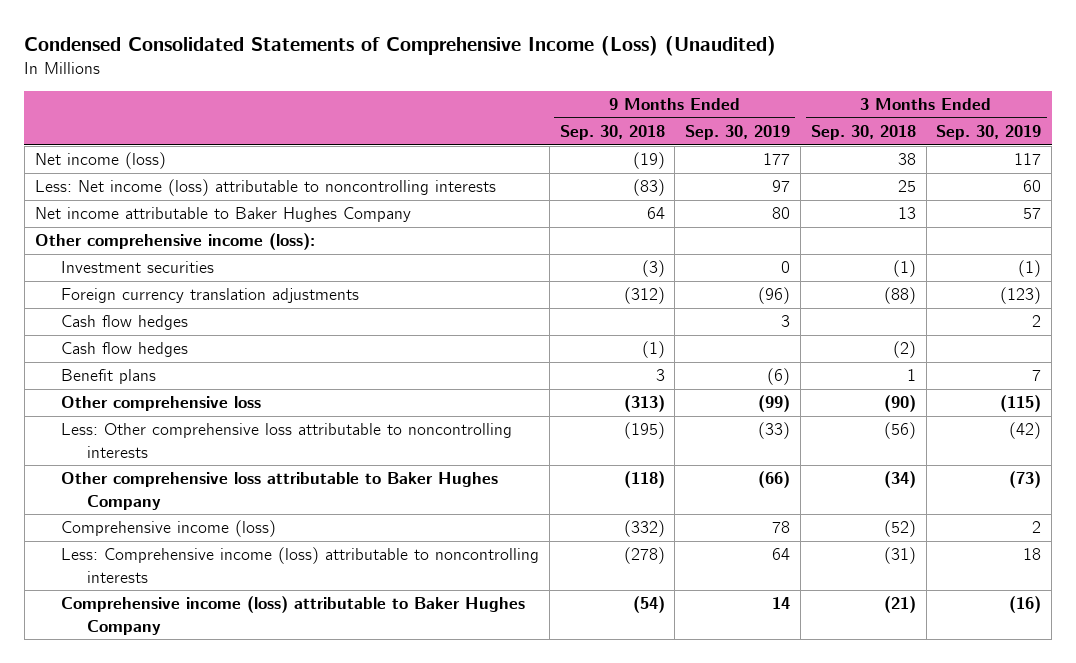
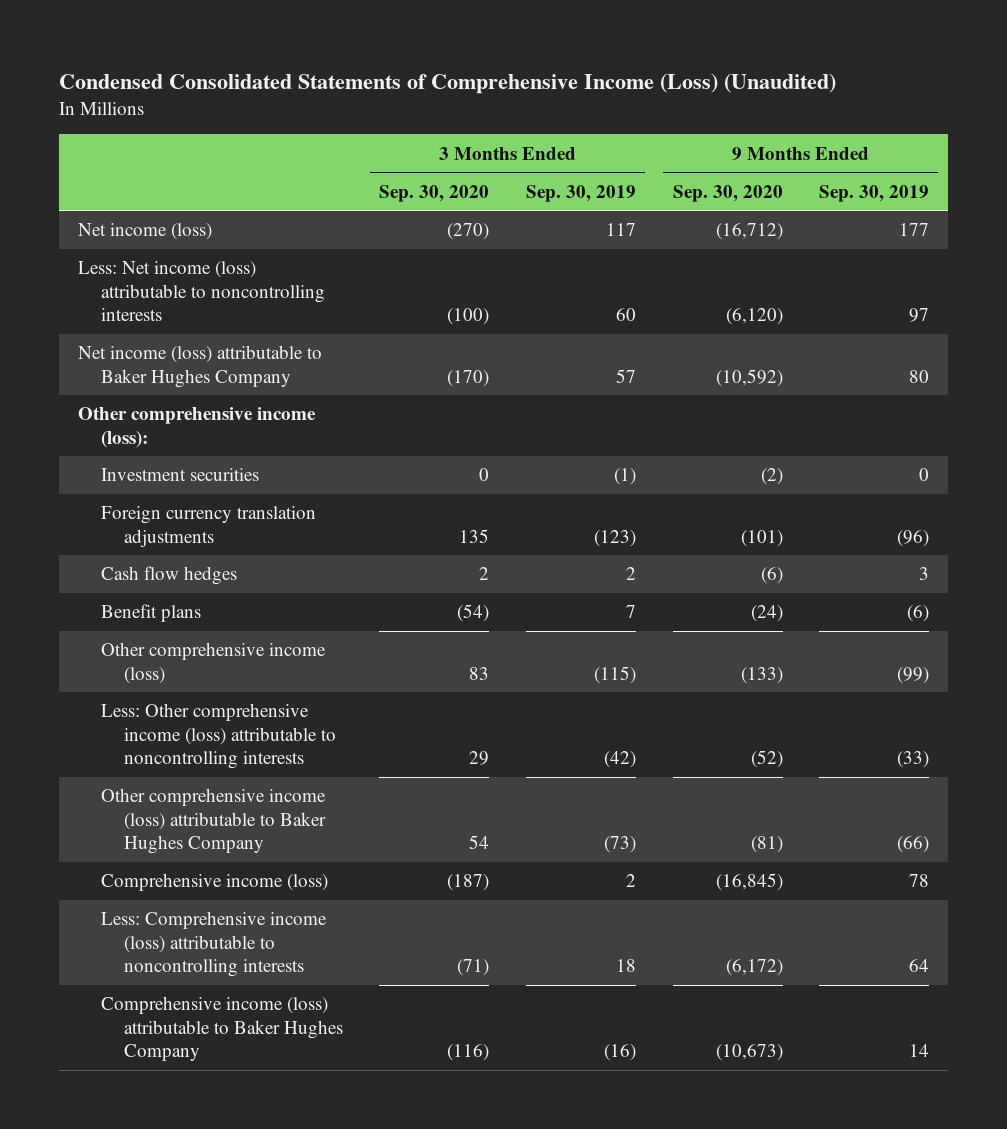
- | 9 Months Ended Sep. 30, 2018 | 9 Months Ended Sep. 30, 2019 | 3 Months Ended Sep. 30, 2018 | 3 Months Ended Sep. 30, 2019
+ | 3 Months Ended Sep. 30, 2020 | 3 Months Ended Sep. 30, 2019 | 9 Months Ended Sep. 30, 2020 | 9 Months Ended Sep. 30, 2019
- Net income attributable to Baker Hughes Company | 64 | 80 | 13 | 57
+ Net income (loss) attributable to Baker Hughes Company | (170) | 57 | (10,592) | 80
- Cash flow hedges | (1) | | (2) |
- Other comprehensive loss | (313) | (99) | (90) | (115)
- Less: Other comprehensive loss attributable to noncontrolling interests | (195) | (33) | (56) | (42)
- Other comprehensive loss attributable to Baker Hughes Company | (118) | (66) | (34) | (73)
+ Other comprehensive income (loss) | 83 | (115) | (133) | (99)
+ Less: Other comprehensive income (loss) attributable to noncontrolling interests | 29 | (42) | (52) | (33)
+ Other comprehensive income (loss) attributable to Baker Hughes Company | 54 | (73) | (81) | (66)

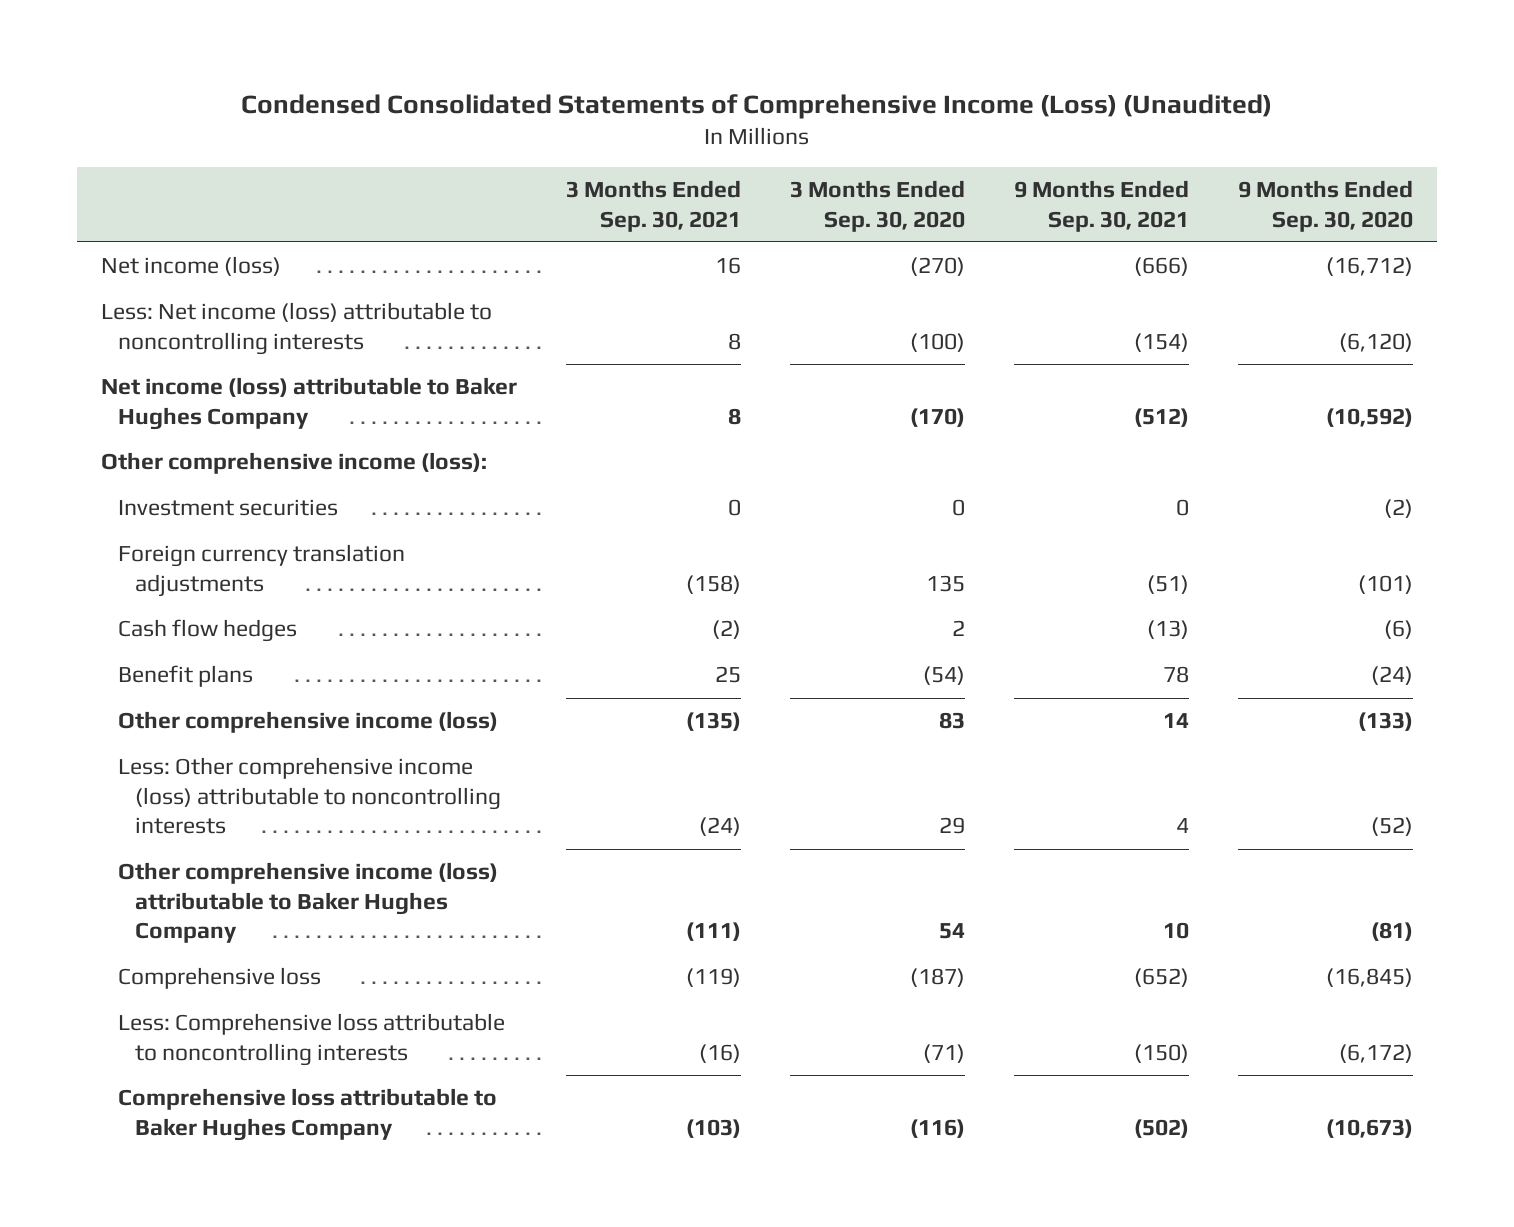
- | 3 Months Ended Sep. 30, 2020 | 3 Months Ended Sep. 30, 2019 | 9 Months Ended Sep. 30, 2020 | 9 Months Ended Sep. 30, 2019
+ | 3 Months Ended Sep. 30, 2021 | 3 Months Ended Sep. 30, 2020 | 9 Months Ended Sep. 30, 2021 | 9 Months Ended Sep. 30, 2020
- Comprehensive income (loss) | (187) | 2 | (16,845) | 78
- Less: Comprehensive income (loss) attributable to noncontrolling interests | (71) | 18 | (6,172) | 64
- Comprehensive income (loss) attributable to Baker Hughes Company | (116) | (16) | (10,673) | 14
+ Comprehensive loss | (119) | (187) | (652) | (16,845)
+ Less: Comprehensive loss attributable to noncontrolling interests | (16) | (71) | (150) | (6,172)
+ Comprehensive loss attributable to Baker Hughes Company | (103) | (116) | (502) | (10,673)

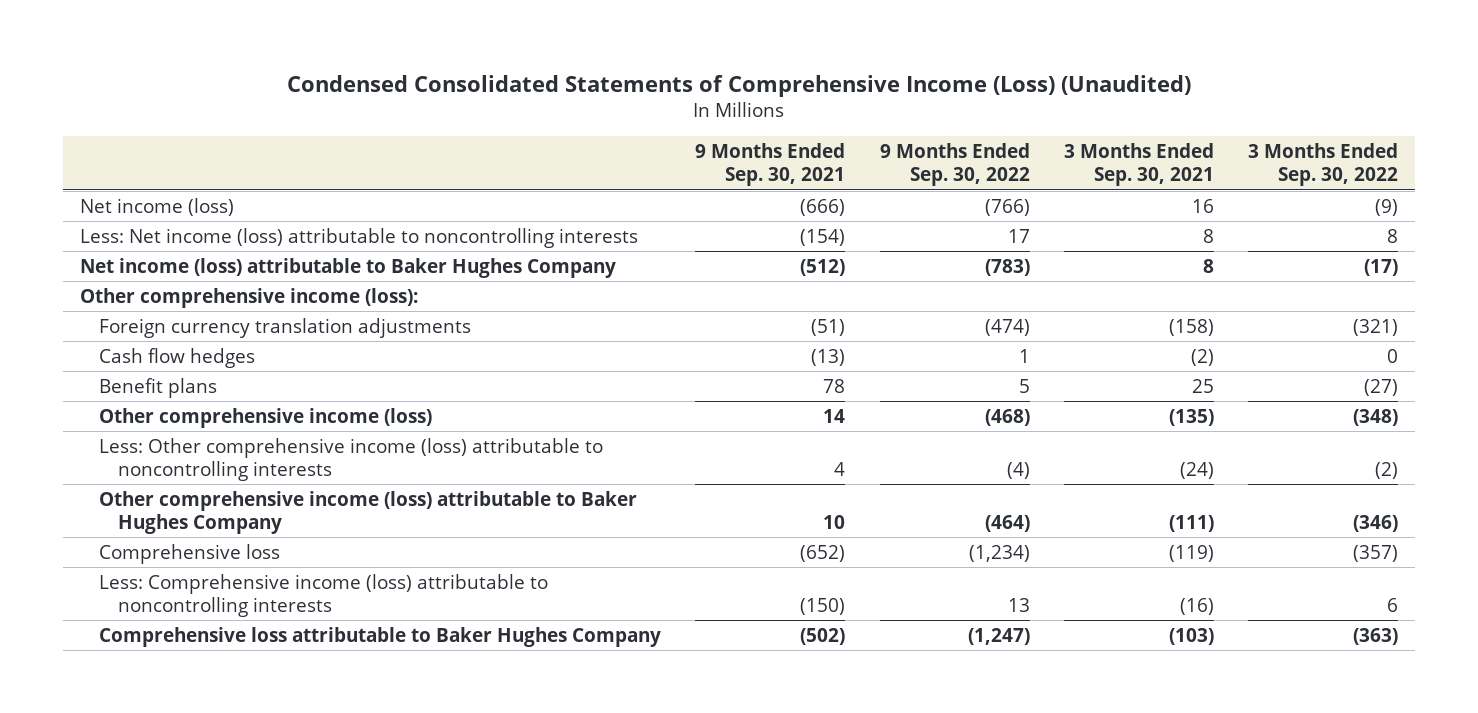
- | 3 Months Ended Sep. 30, 2021 | 3 Months Ended Sep. 30, 2020 | 9 Months Ended Sep. 30, 2021 | 9 Months Ended Sep. 30, 2020
+ | 9 Months Ended Sep. 30, 2021 | 9 Months Ended Sep. 30, 2022 | 3 Months Ended Sep. 30, 2021 | 3 Months Ended Sep. 30, 2022
- Investment securities | 0 | 0 | 0 | (2)
- Less: Comprehensive loss attributable to noncontrolling interests | (16) | (71) | (150) | (6,172)
+ Less: Comprehensive income (loss) attributable to noncontrolling interests | (150) | 13 | (16) | 6

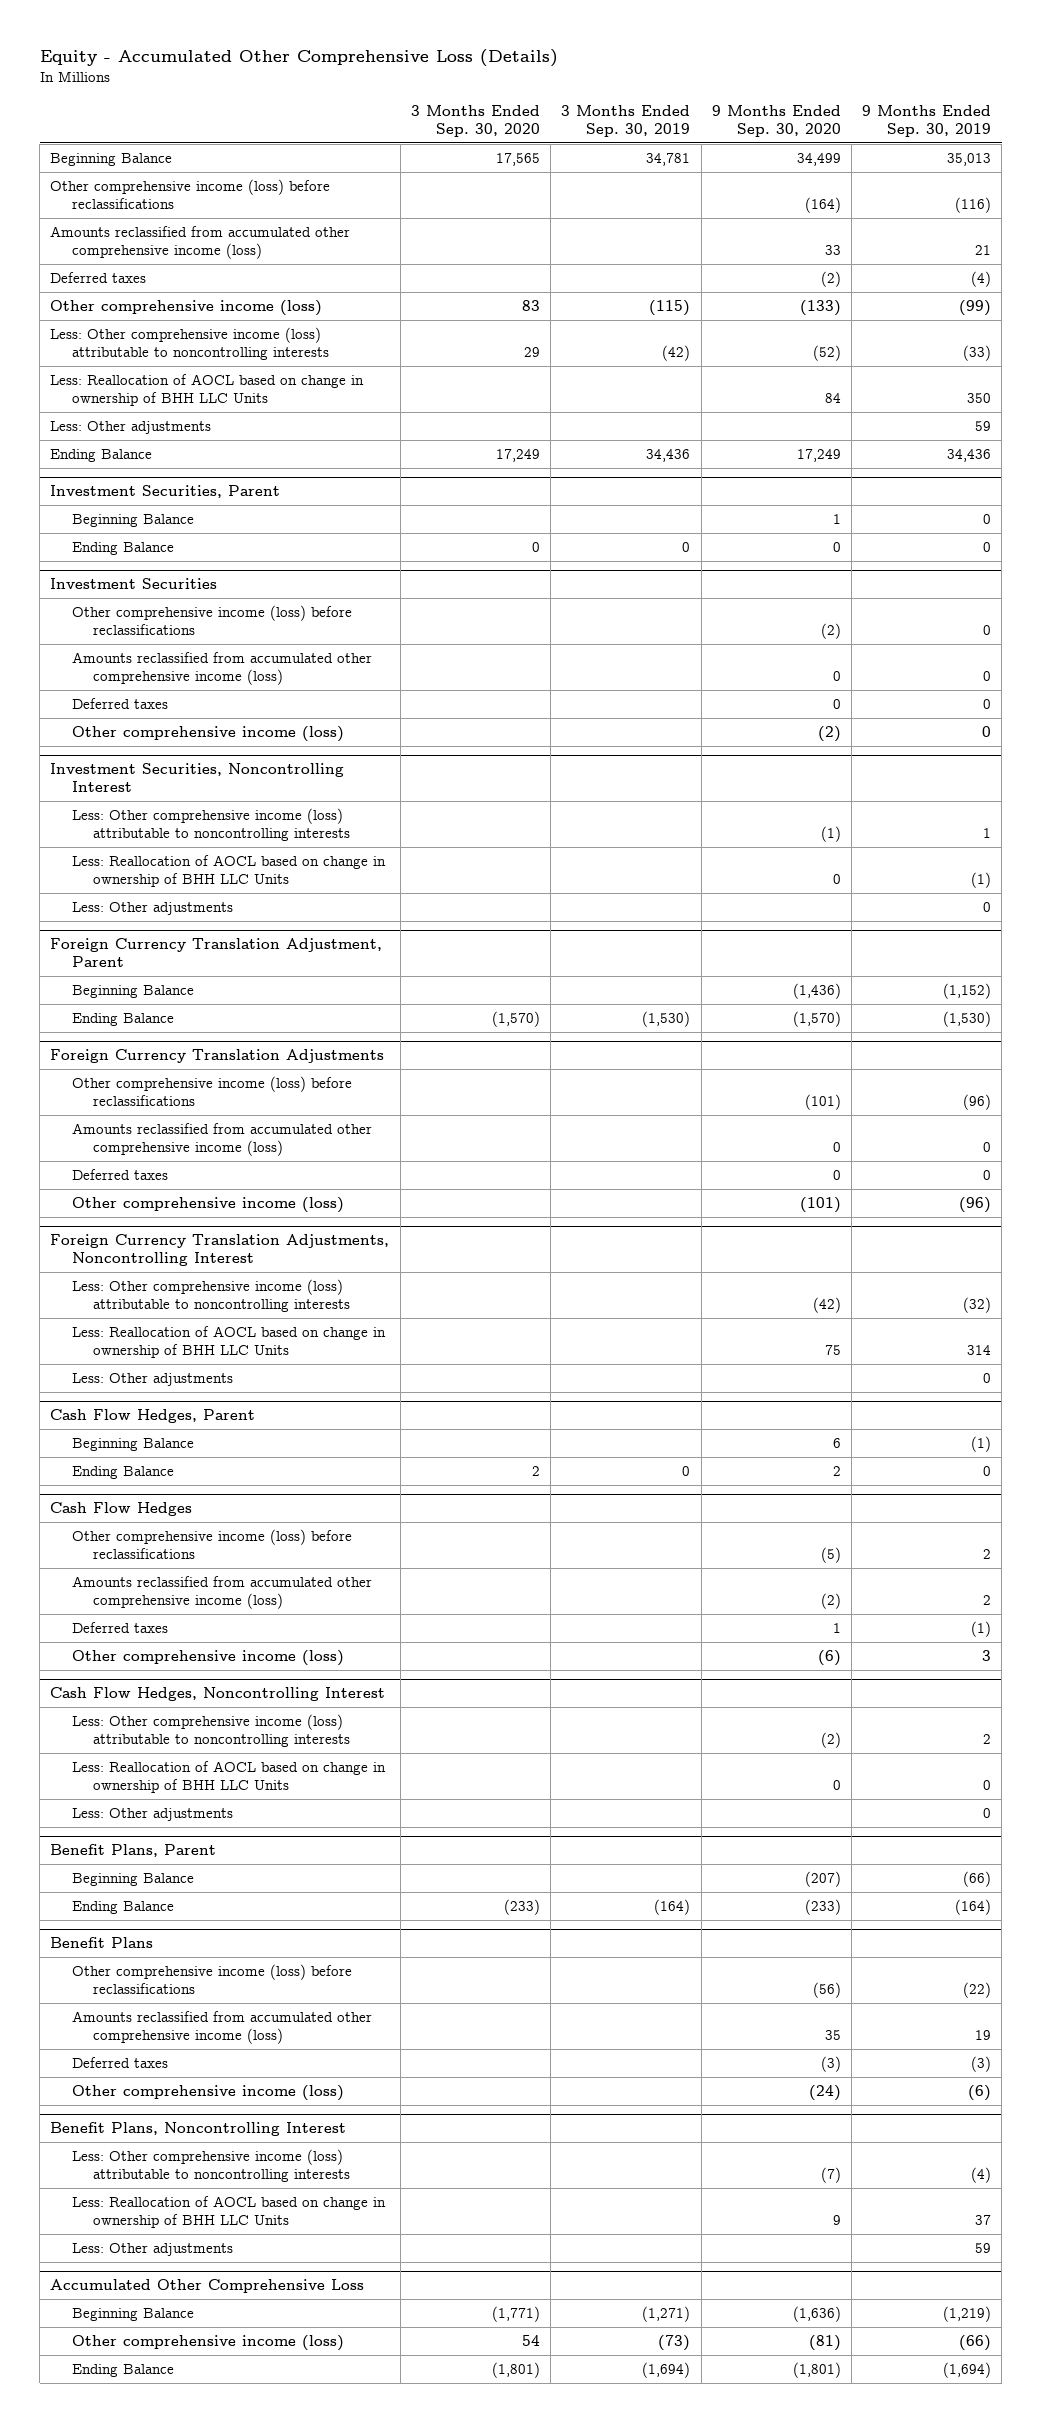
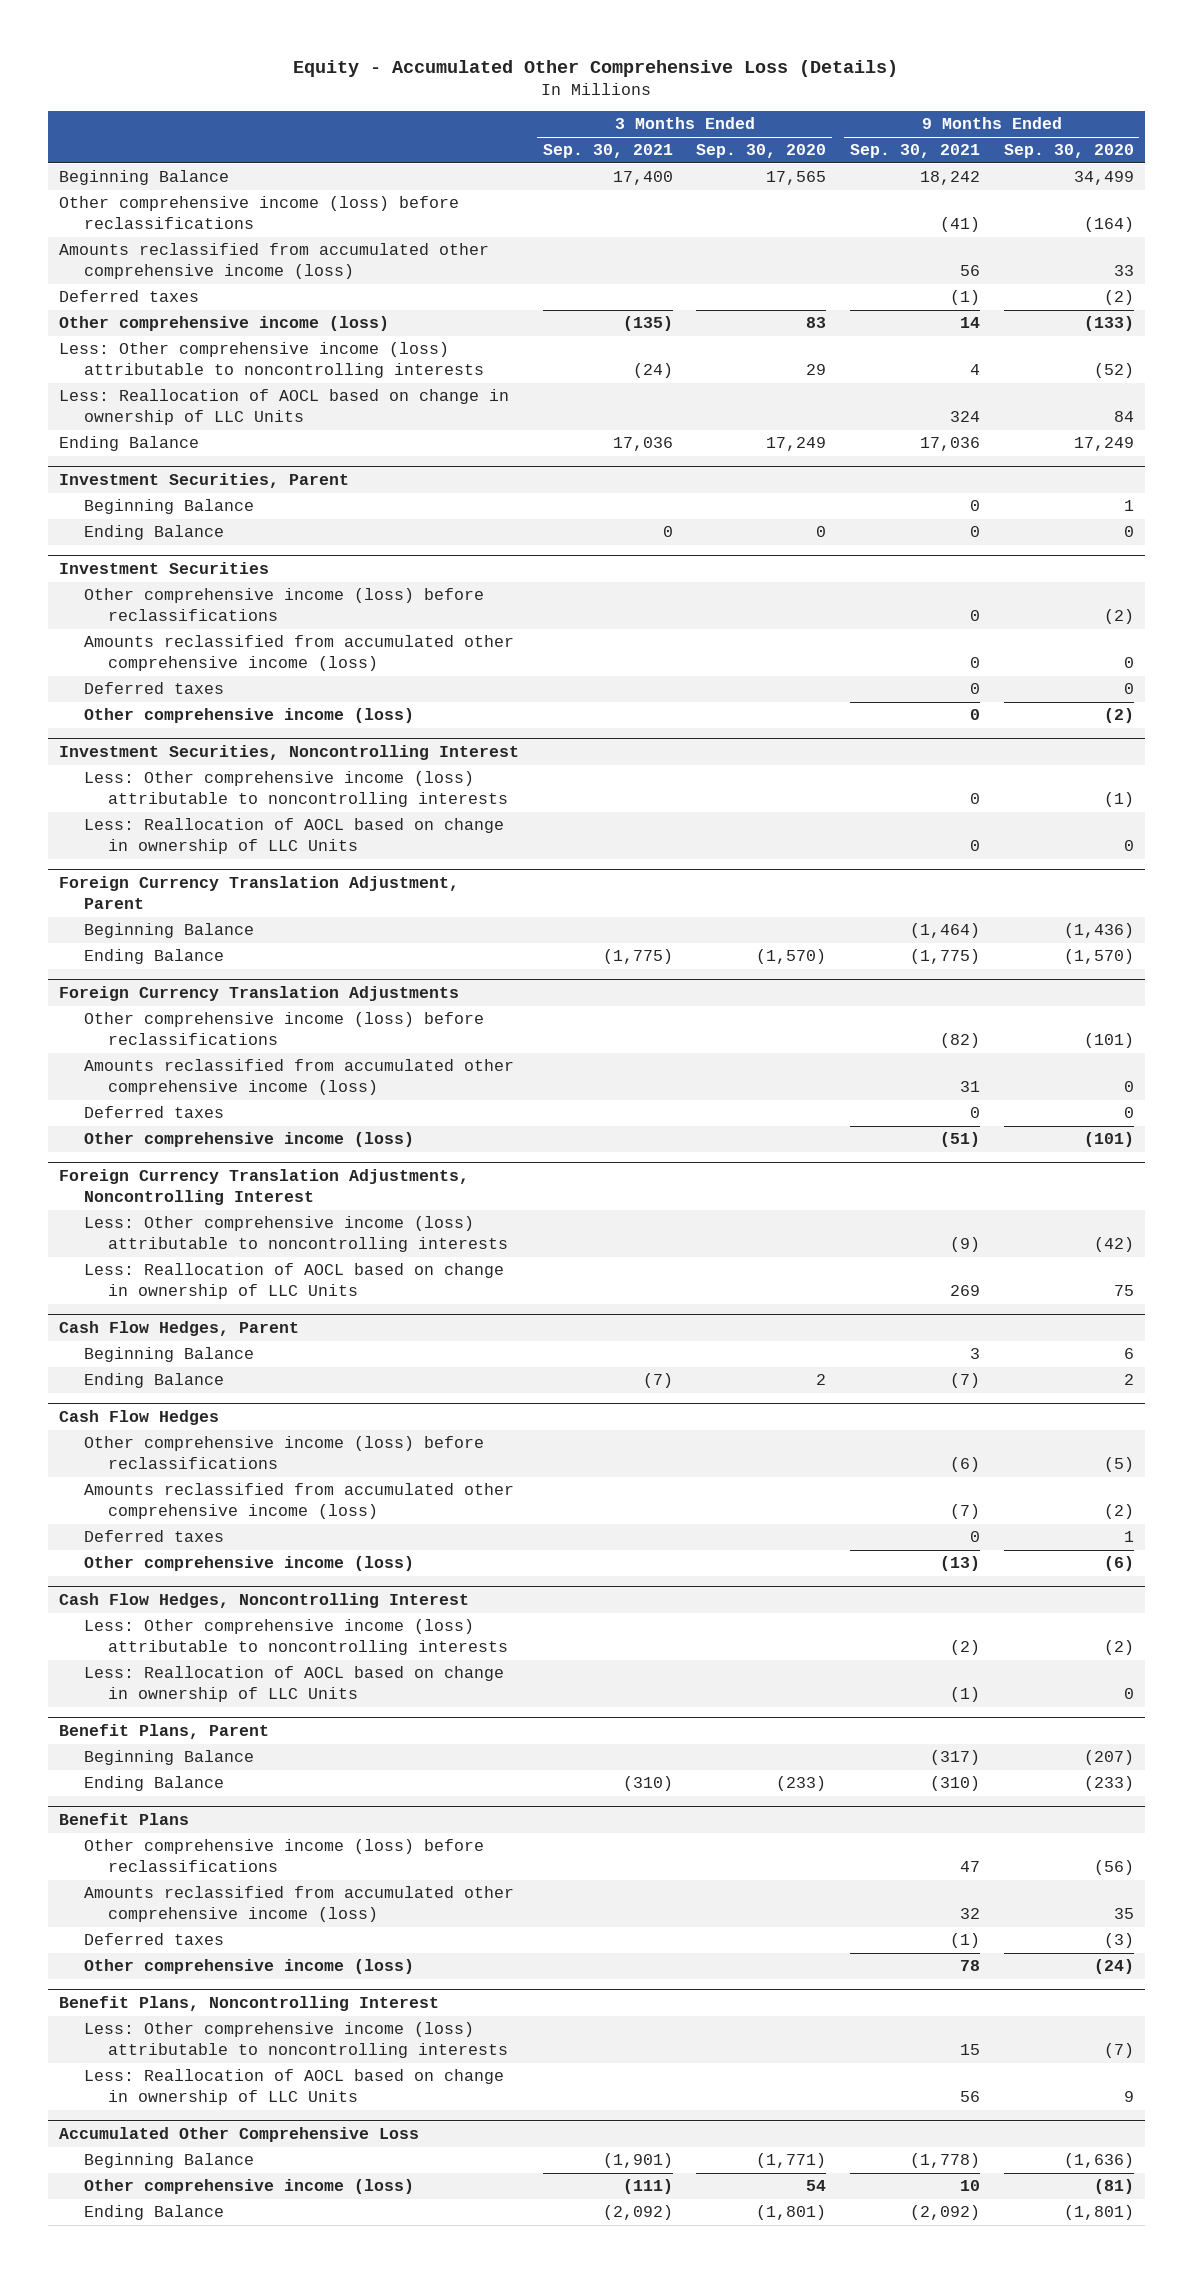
- | 3 Months Ended Sep. 30, 2020 | 3 Months Ended Sep. 30, 2019 | 9 Months Ended Sep. 30, 2020 | 9 Months Ended Sep. 30, 2019
+ | 3 Months Ended Sep. 30, 2021 | 3 Months Ended Sep. 30, 2020 | 9 Months Ended Sep. 30, 2021 | 9 Months Ended Sep. 30, 2020
- Less: Reallocation of AOCL based on change in ownership of BHH LLC Units | | | 84 | 350
- Less: Other adjustments | | | | 59
+ Less: Reallocation of AOCL based on change in ownership of LLC Units | | | 324 | 84
@ Investment Securities, Noncontrolling Interest
- Less: Reallocation of AOCL based on change in ownership of BHH LLC Units | | | 0 | (1)
- Less: Other adjustments | | | | 0
+ Less: Reallocation of AOCL based on change in ownership of LLC Units | | | 0 | 0
@ Foreign Currency Translation Adjustments, Noncontrolling Interest
- Less: Reallocation of AOCL based on change in ownership of BHH LLC Units | | | 75 | 314
- Less: Other adjustments | | | | 0
+ Less: Reallocation of AOCL based on change in ownership of LLC Units | | | 269 | 75
@ Cash Flow Hedges, Noncontrolling Interest
- Less: Reallocation of AOCL based on change in ownership of BHH LLC Units | | | 0 | 0
- Less: Other adjustments | | | | 0
+ Less: Reallocation of AOCL based on change in ownership of LLC Units | | | (1) | 0
@ Benefit Plans, Noncontrolling Interest
- Less: Reallocation of AOCL based on change in ownership of BHH LLC Units | | | 9 | 37
- Less: Other adjustments | | | | 59
+ Less: Reallocation of AOCL based on change in ownership of LLC Units | | | 56 | 9

